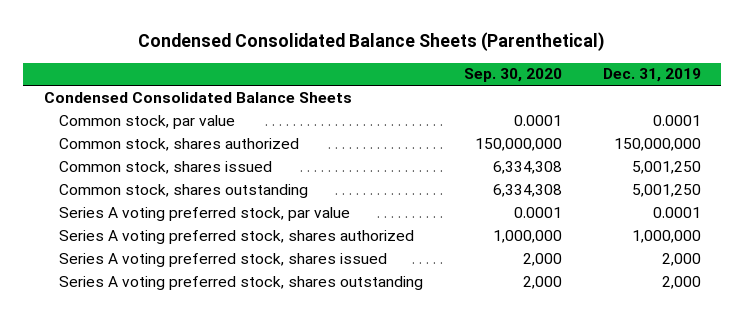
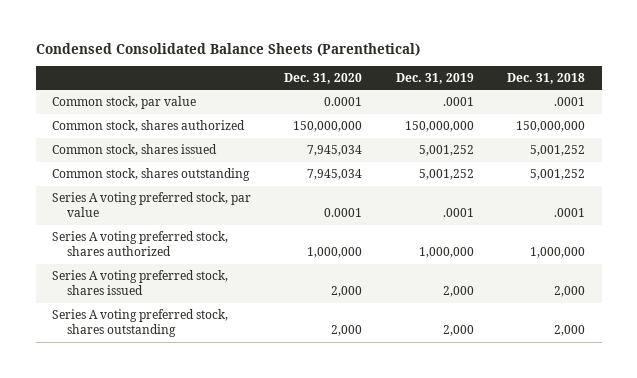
- | Sep. 30, 2020 | Dec. 31, 2019
+ | Dec. 31, 2020 | Dec. 31, 2019 | Dec. 31, 2018
- Condensed Consolidated Balance Sheets
- Common stock, par value | 0.0001 | 0.0001
+ Common stock, par value | 0.0001 | .0001 | .0001
- Common stock, shares issued | 6,334,308 | 5,001,250
- Common stock, shares outstanding | 6,334,308 | 5,001,250
- Series A voting preferred stock, par value | 0.0001 | 0.0001
+ Common stock, shares issued | 7,945,034 | 5,001,252 | 5,001,252
+ Common stock, shares outstanding | 7,945,034 | 5,001,252 | 5,001,252
+ Series A voting preferred stock, par value | 0.0001 | .0001 | .0001

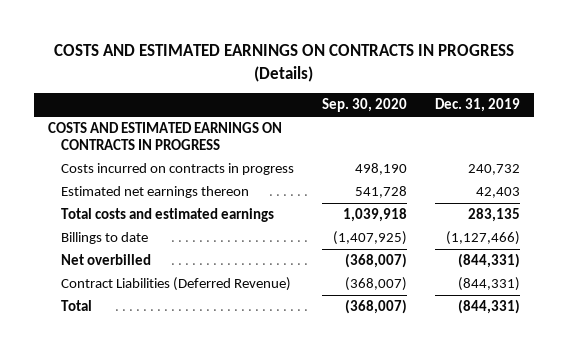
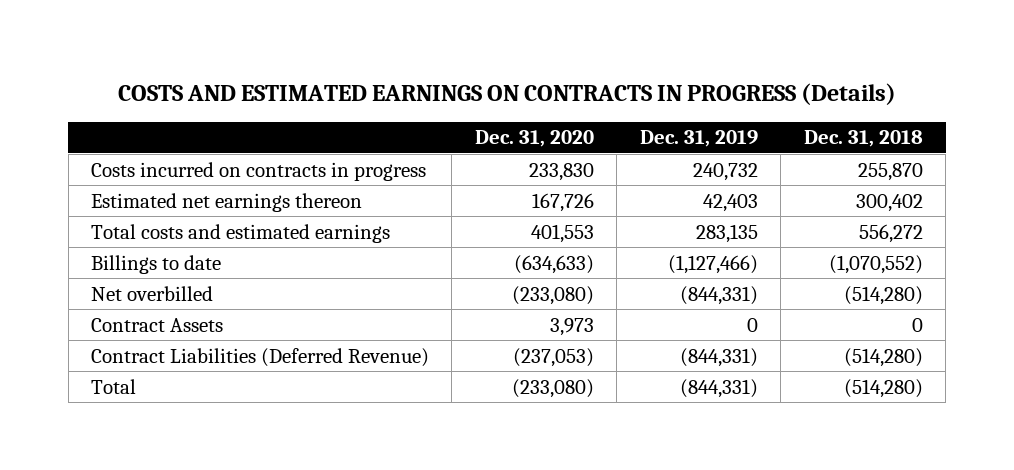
- | Sep. 30, 2020 | Dec. 31, 2019
+ | Dec. 31, 2020 | Dec. 31, 2019 | Dec. 31, 2018
- COSTS AND ESTIMATED EARNINGS ON CONTRACTS IN PROGRESS
+ Contract Assets | 3,973 | 0 | 0

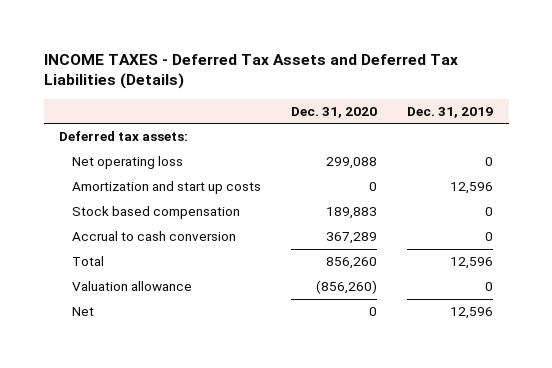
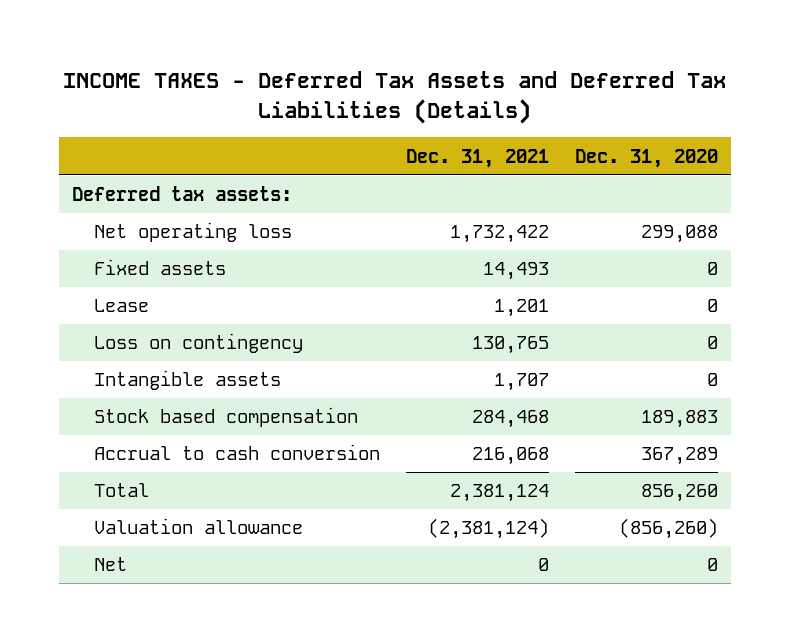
- | Dec. 31, 2020 | Dec. 31, 2019
+ | Dec. 31, 2021 | Dec. 31, 2020
- Amortization and start up costs | 0 | 12,596
+ Fixed assets | 14,493 | 0
+ Lease | 1,201 | 0
+ Loss on contingency | 130,765 | 0
+ Intangible assets | 1,707 | 0

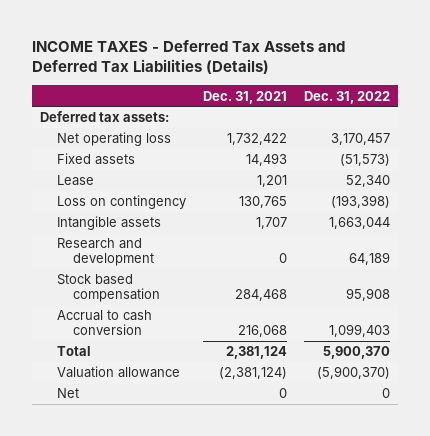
- | Dec. 31, 2021 | Dec. 31, 2020
+ | Dec. 31, 2021 | Dec. 31, 2022
+ Research and development | 0 | 64,189

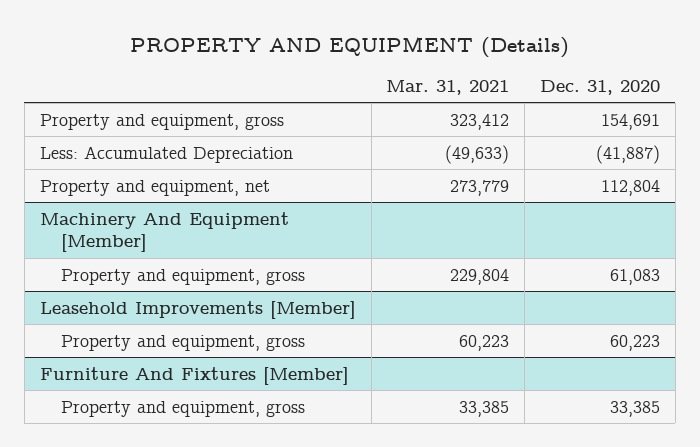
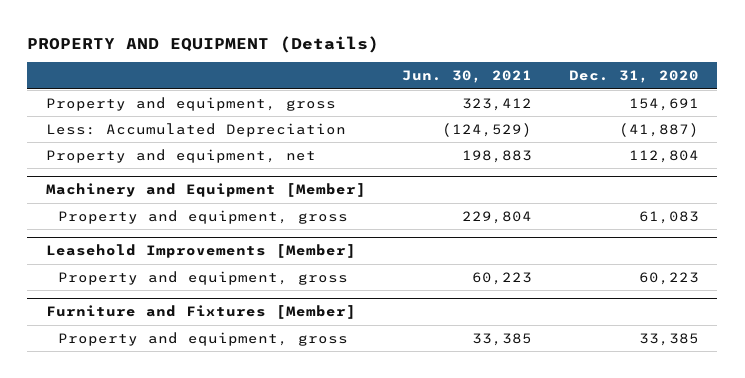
- | Mar. 31, 2021 | Dec. 31, 2020
+ | Jun. 30, 2021 | Dec. 31, 2020
- Machinery And Equipment [Member]
+ Machinery and Equipment [Member]
- Furniture And Fixtures [Member]
+ Furniture and Fixtures [Member]

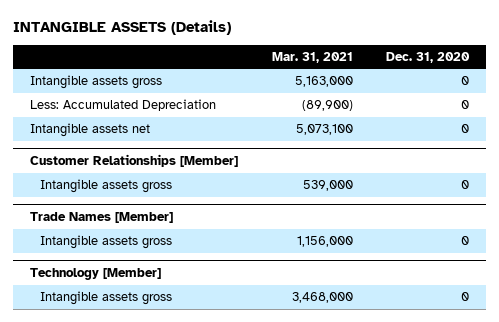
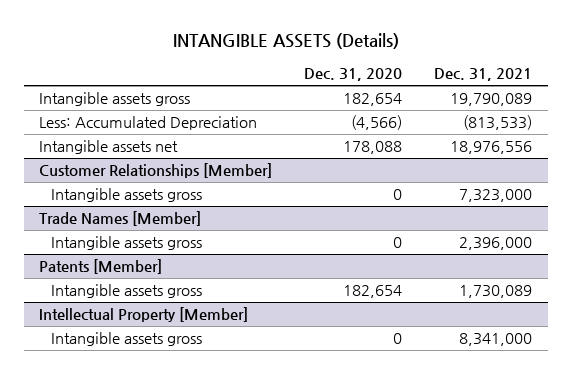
- | Mar. 31, 2021 | Dec. 31, 2020
+ | Dec. 31, 2020 | Dec. 31, 2021
- Intangible assets gross | 5,163,000 | 0
- Less: Accumulated Depreciation | (89,900) | 0
- Intangible assets net | 5,073,100 | 0
+ Intangible assets gross | 182,654 | 19,790,089
+ Less: Accumulated Depreciation | (4,566) | (813,533)
+ Intangible assets net | 178,088 | 18,976,556
- Technology [Member]
+ Patents [Member]
+ Intangible assets gross | 182,654 | 1,730,089
+ Intellectual Property [Member]

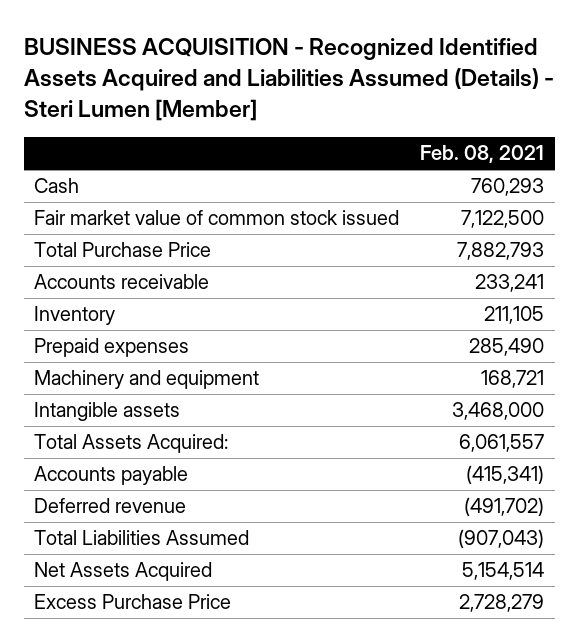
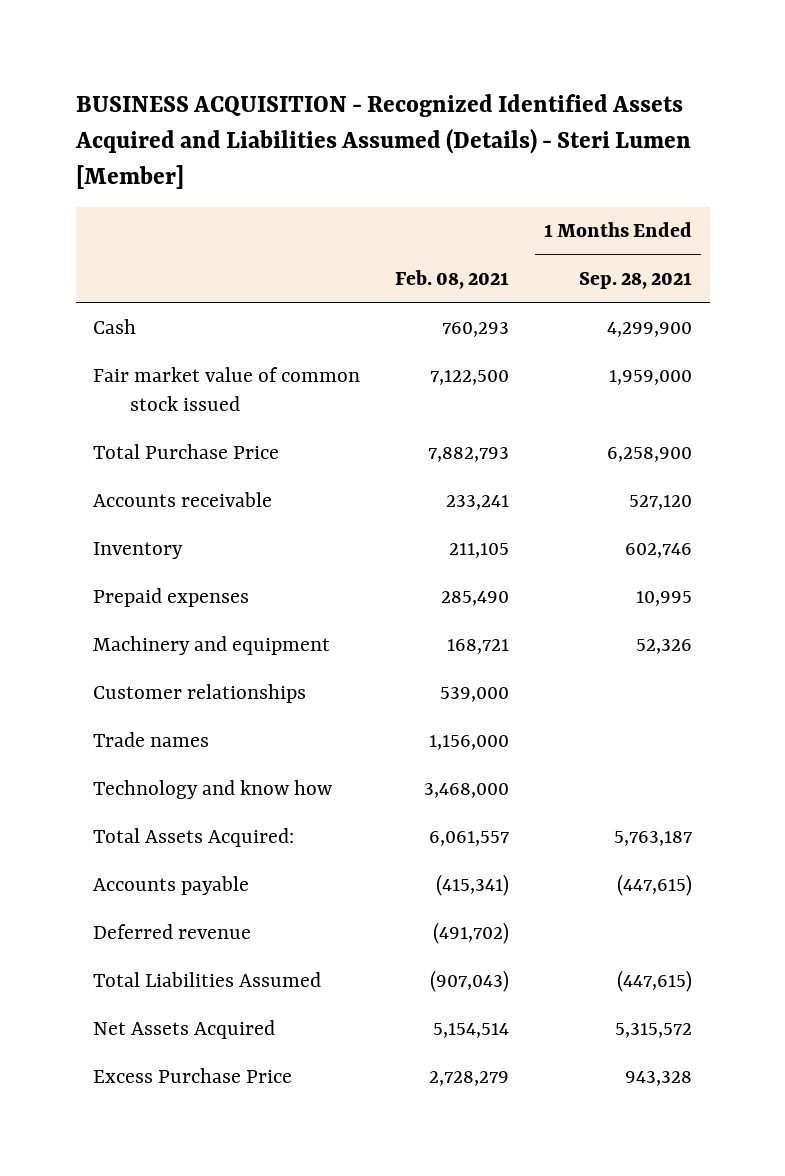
- | Feb. 08, 2021
+ | Feb. 08, 2021 | 1 Months Ended Sep. 28, 2021
- Intangible assets | 3,468,000
+ Customer relationships | 539,000 |
+ Trade names | 1,156,000 |
+ Technology and know how | 3,468,000 |

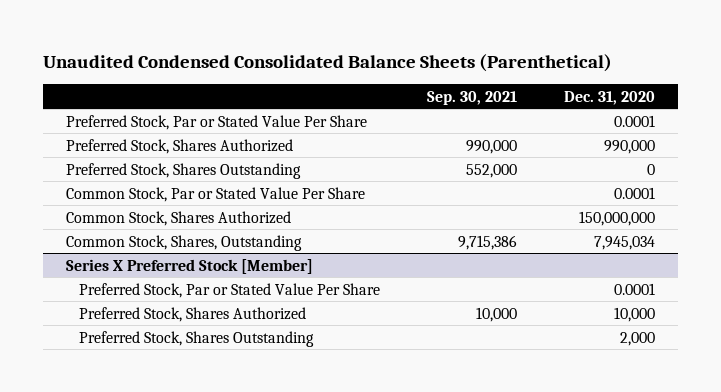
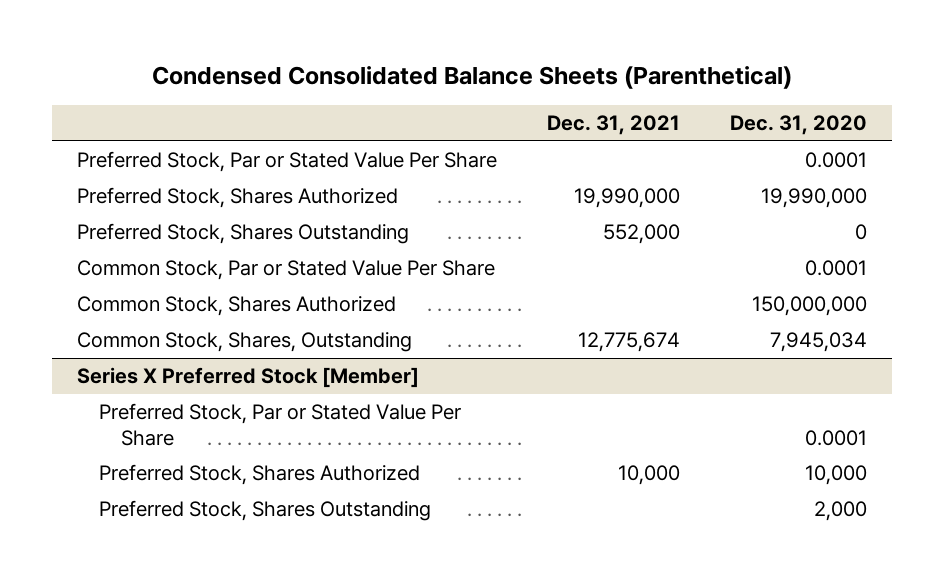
- Unaudited Condensed Consolidated Balance Sheets (Parenthetical)
+ Condensed Consolidated Balance Sheets (Parenthetical)
- | Sep. 30, 2021 | Dec. 31, 2020
+ | Dec. 31, 2021 | Dec. 31, 2020
- Preferred Stock, Shares Authorized | 990,000 | 990,000
+ Preferred Stock, Shares Authorized | 19,990,000 | 19,990,000

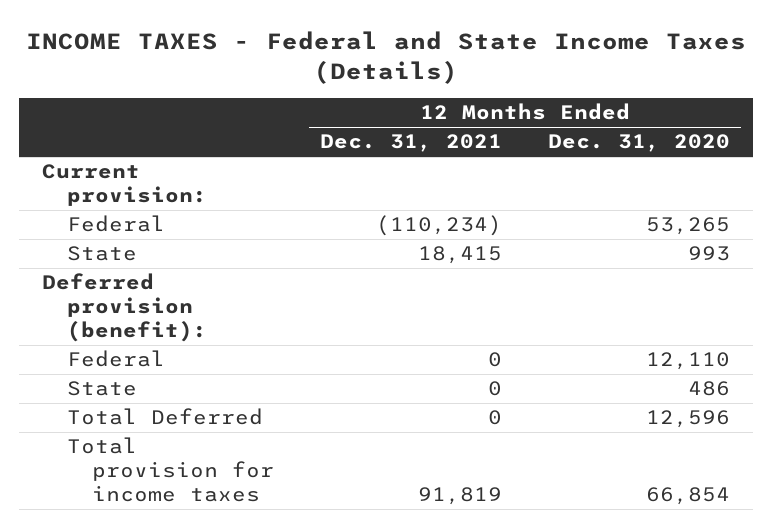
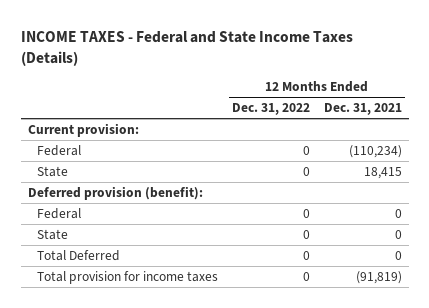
- | 12 Months Ended Dec. 31, 2021 | 12 Months Ended Dec. 31, 2020
+ | 12 Months Ended Dec. 31, 2022 | 12 Months Ended Dec. 31, 2021
- Total provision for income taxes | 91,819 | 66,854
+ Total provision for income taxes | 0 | (91,819)

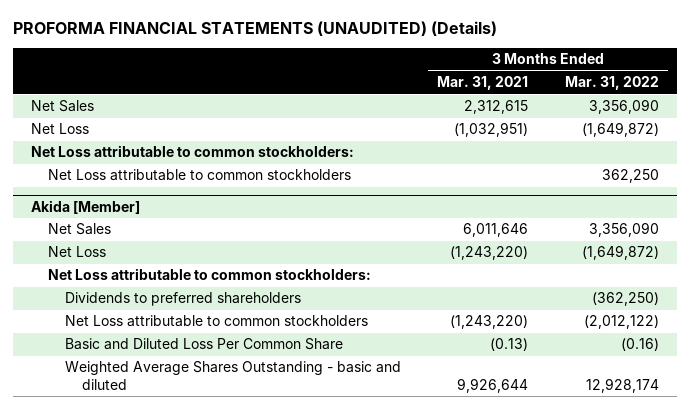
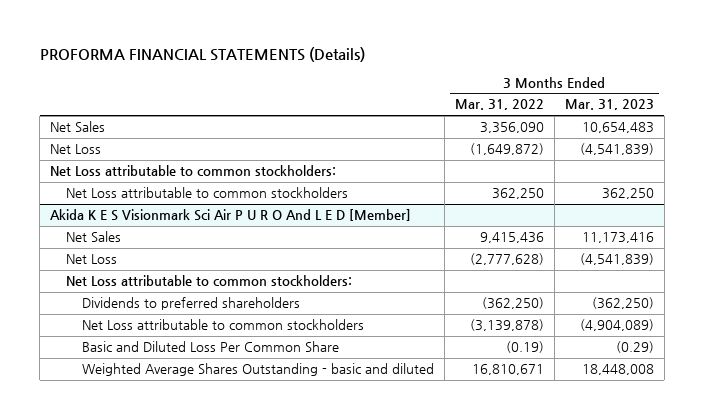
- PROFORMA FINANCIAL STATEMENTS (UNAUDITED) (Details)
+ PROFORMA FINANCIAL STATEMENTS (Details)
- | 3 Months Ended Mar. 31, 2021 | 3 Months Ended Mar. 31, 2022
+ | 3 Months Ended Mar. 31, 2022 | 3 Months Ended Mar. 31, 2023
- Akida [Member]
- Net Sales | 6,011,646 | 3,356,090
- Net Loss | (1,243,220) | (1,649,872)
+ Akida K E S Visionmark Sci Air P U R O And L E D [Member]
+ Net Sales | 9,415,436 | 11,173,416
+ Net Loss | (2,777,628) | (4,541,839)
- Net Loss attributable to common stockholders | (1,243,220) | (2,012,122)
- Basic and Diluted Loss Per Common Share | (0.13) | (0.16)
- Weighted Average Shares Outstanding - basic and diluted | 9,926,644 | 12,928,174
+ Net Loss attributable to common stockholders | (3,139,878) | (4,904,089)
+ Basic and Diluted Loss Per Common Share | (0.19) | (0.29)
+ Weighted Average Shares Outstanding - basic and diluted | 16,810,671 | 18,448,008

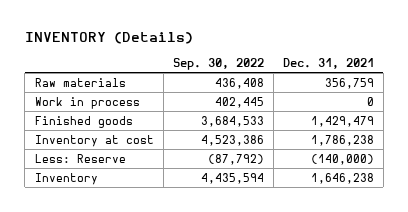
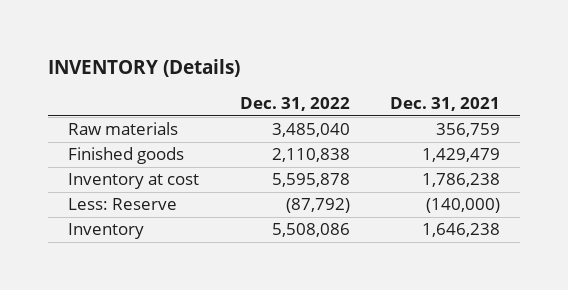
- | Sep. 30, 2022 | Dec. 31, 2021
+ | Dec. 31, 2022 | Dec. 31, 2021
- Work in process | 402,445 | 0

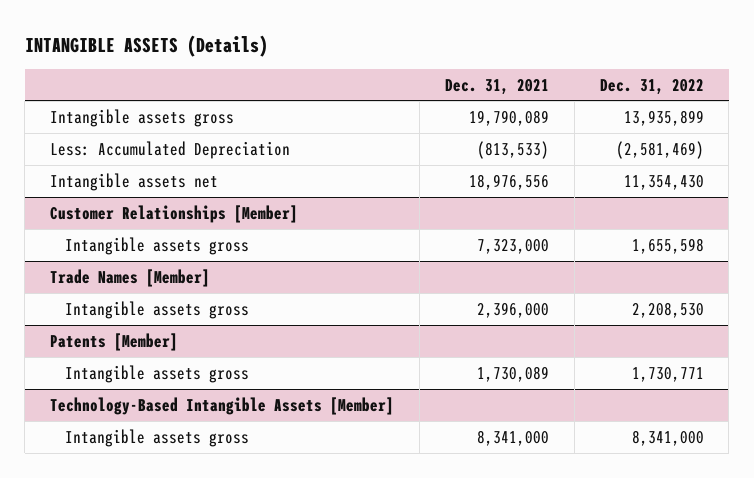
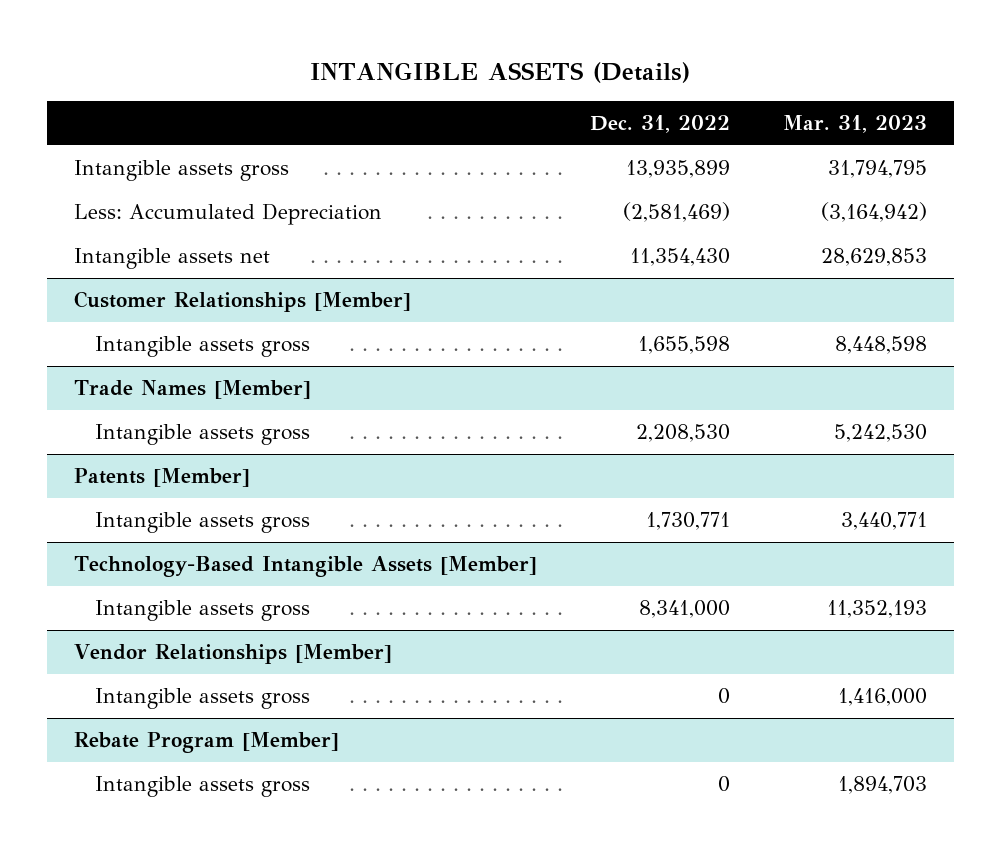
- | Dec. 31, 2021 | Dec. 31, 2022
+ | Dec. 31, 2022 | Mar. 31, 2023
+ Vendor Relationships [Member]
+ Intangible assets gross | 0 | 1,416,000
+ Rebate Program [Member]
+ Intangible assets gross | 0 | 1,894,703

